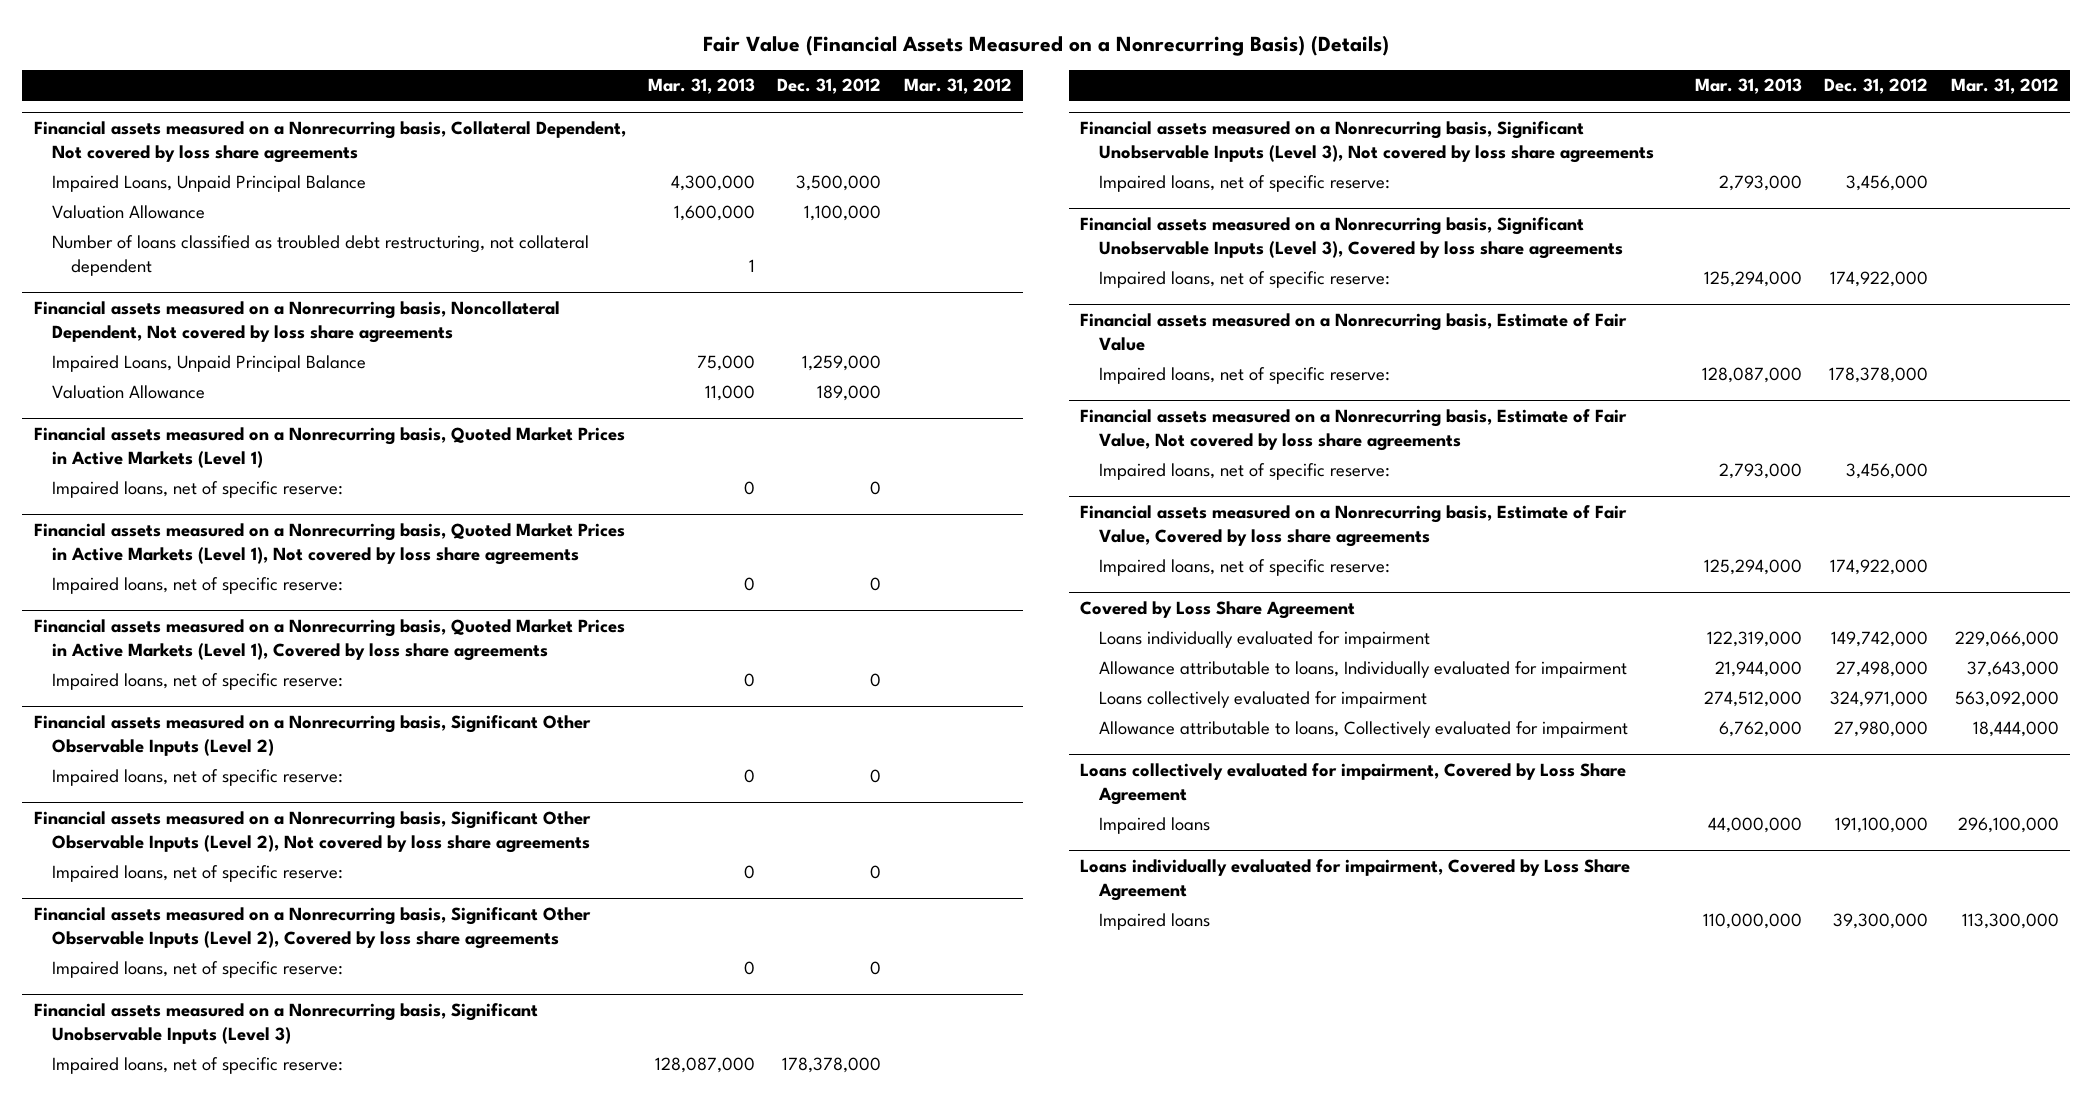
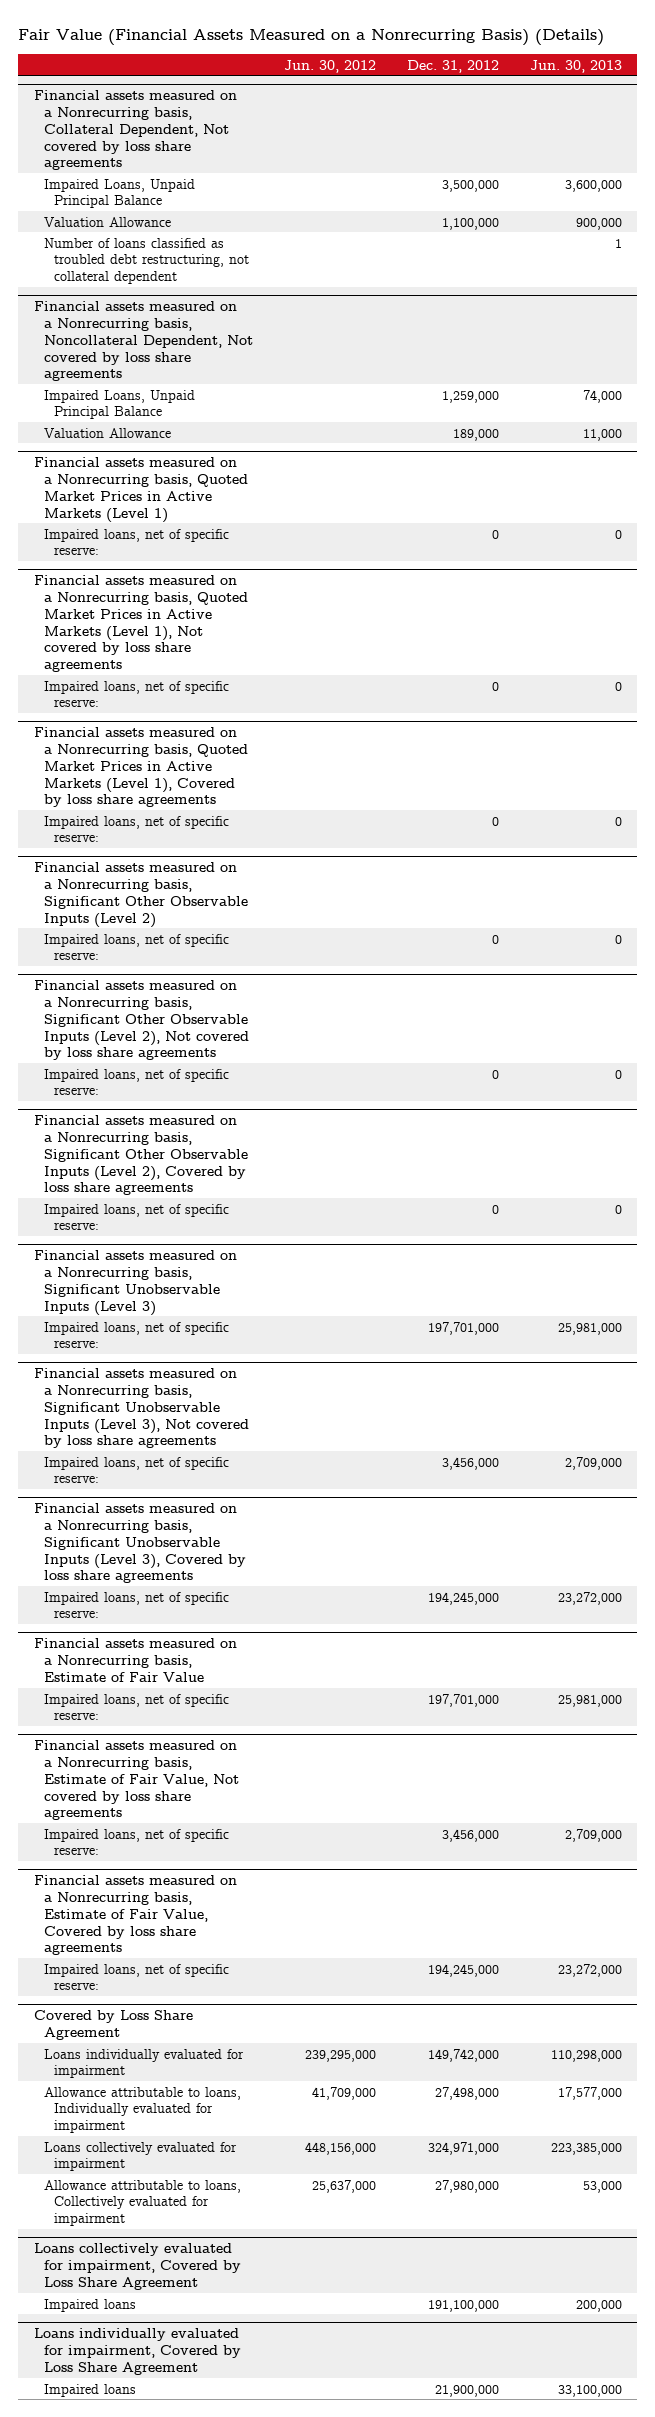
- | Mar. 31, 2013 | Dec. 31, 2012 | Mar. 31, 2012
+ | Jun. 30, 2012 | Dec. 31, 2012 | Jun. 30, 2013
@ Financial assets measured on a Nonrecurring basis, Significant Unobservable Inputs (Level 3)
- Impaired loans, net of specific reserve: | 128,087,000 | 178,378,000 |
+ Impaired loans, net of specific reserve: | | 197,701,000 | 25,981,000
@ Financial assets measured on a Nonrecurring basis, Significant Unobservable Inputs (Level 3), Covered by loss share agreements
- Impaired loans, net of specific reserve: | 125,294,000 | 174,922,000 |
+ Impaired loans, net of specific reserve: | | 194,245,000 | 23,272,000
@ Financial assets measured on a Nonrecurring basis, Estimate of Fair Value
- Impaired loans, net of specific reserve: | 128,087,000 | 178,378,000 |
+ Impaired loans, net of specific reserve: | | 197,701,000 | 25,981,000
@ Financial assets measured on a Nonrecurring basis, Estimate of Fair Value, Covered by loss share agreements
- Impaired loans, net of specific reserve: | 125,294,000 | 174,922,000 |
+ Impaired loans, net of specific reserve: | | 194,245,000 | 23,272,000
@ Loans individually evaluated for impairment, Covered by Loss Share Agreement
- Impaired loans | 110,000,000 | 39,300,000 | 113,300,000
+ Impaired loans | | 21,900,000 | 33,100,000

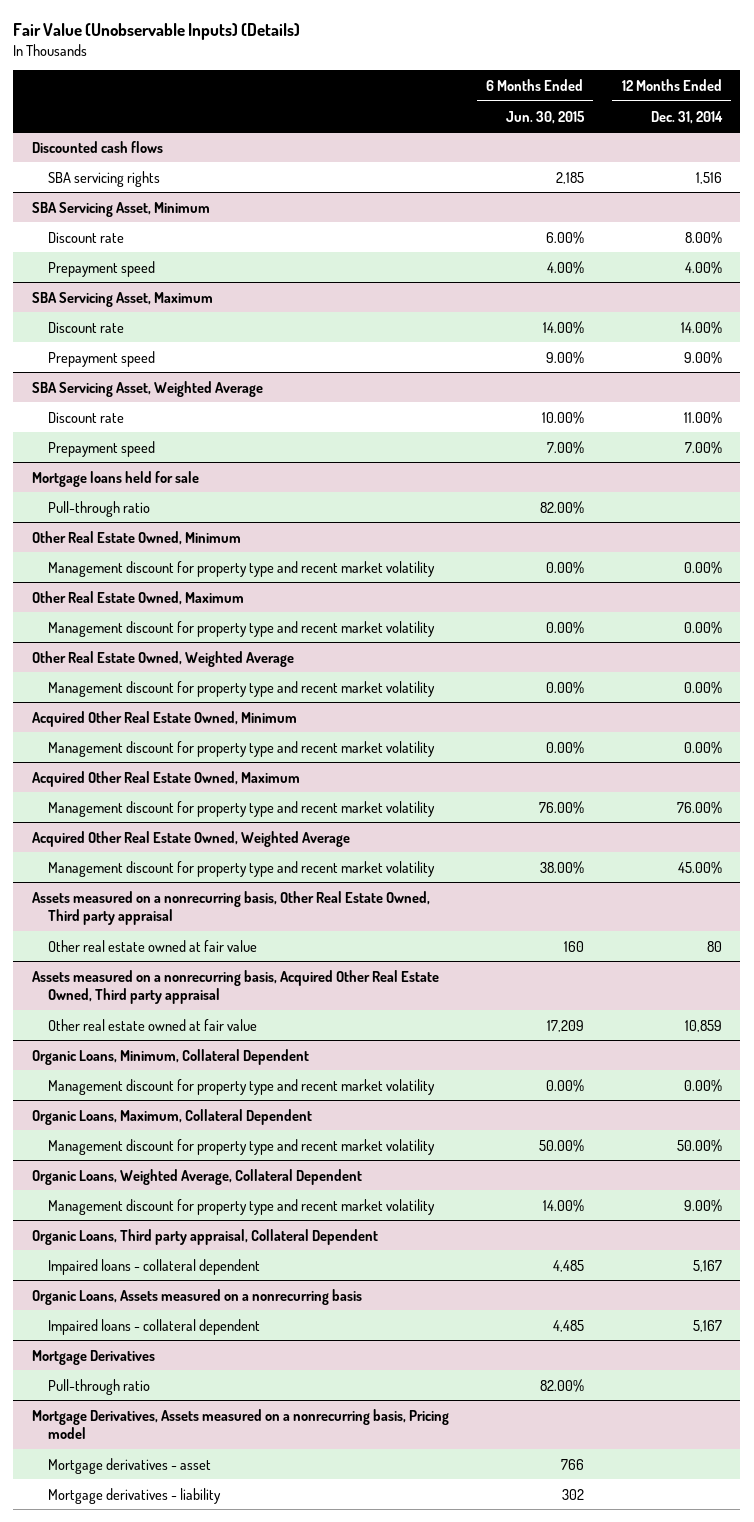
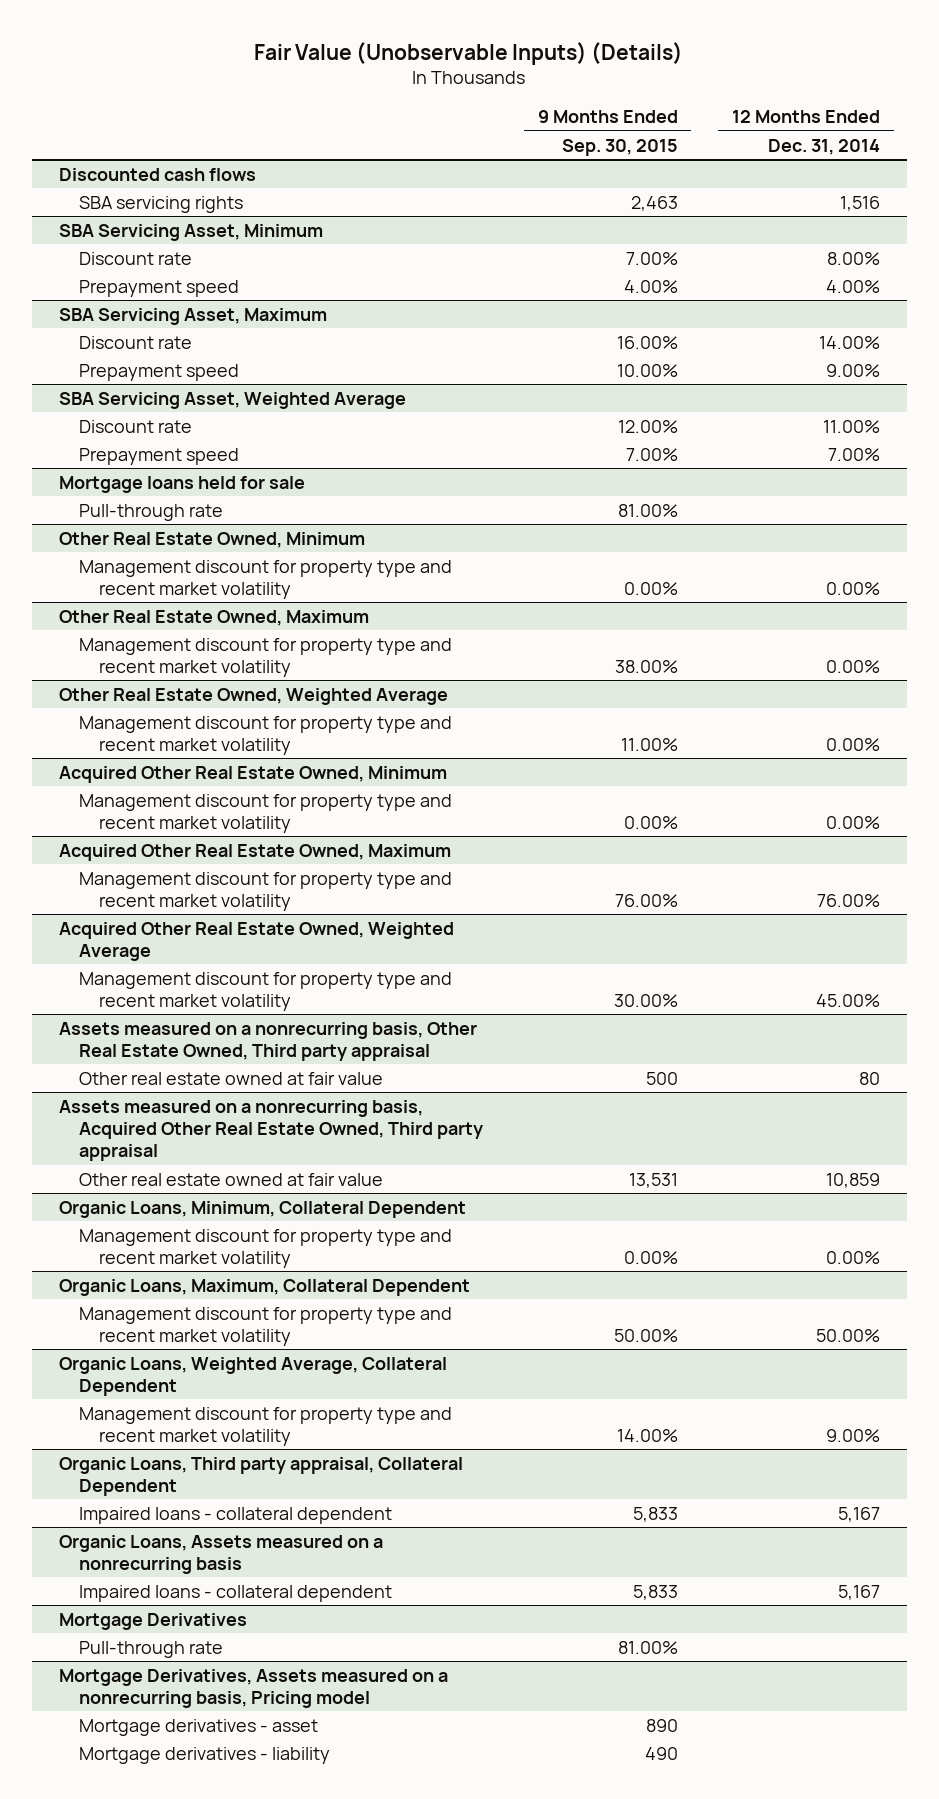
- | 6 Months Ended Jun. 30, 2015 | 12 Months Ended Dec. 31, 2014
+ | 9 Months Ended Sep. 30, 2015 | 12 Months Ended Dec. 31, 2014
@ Mortgage loans held for sale
- Pull-through ratio | 82.00% |
+ Pull-through rate | 81.00% |
@ Mortgage Derivatives
- Pull-through ratio | 82.00% |
+ Pull-through rate | 81.00% |

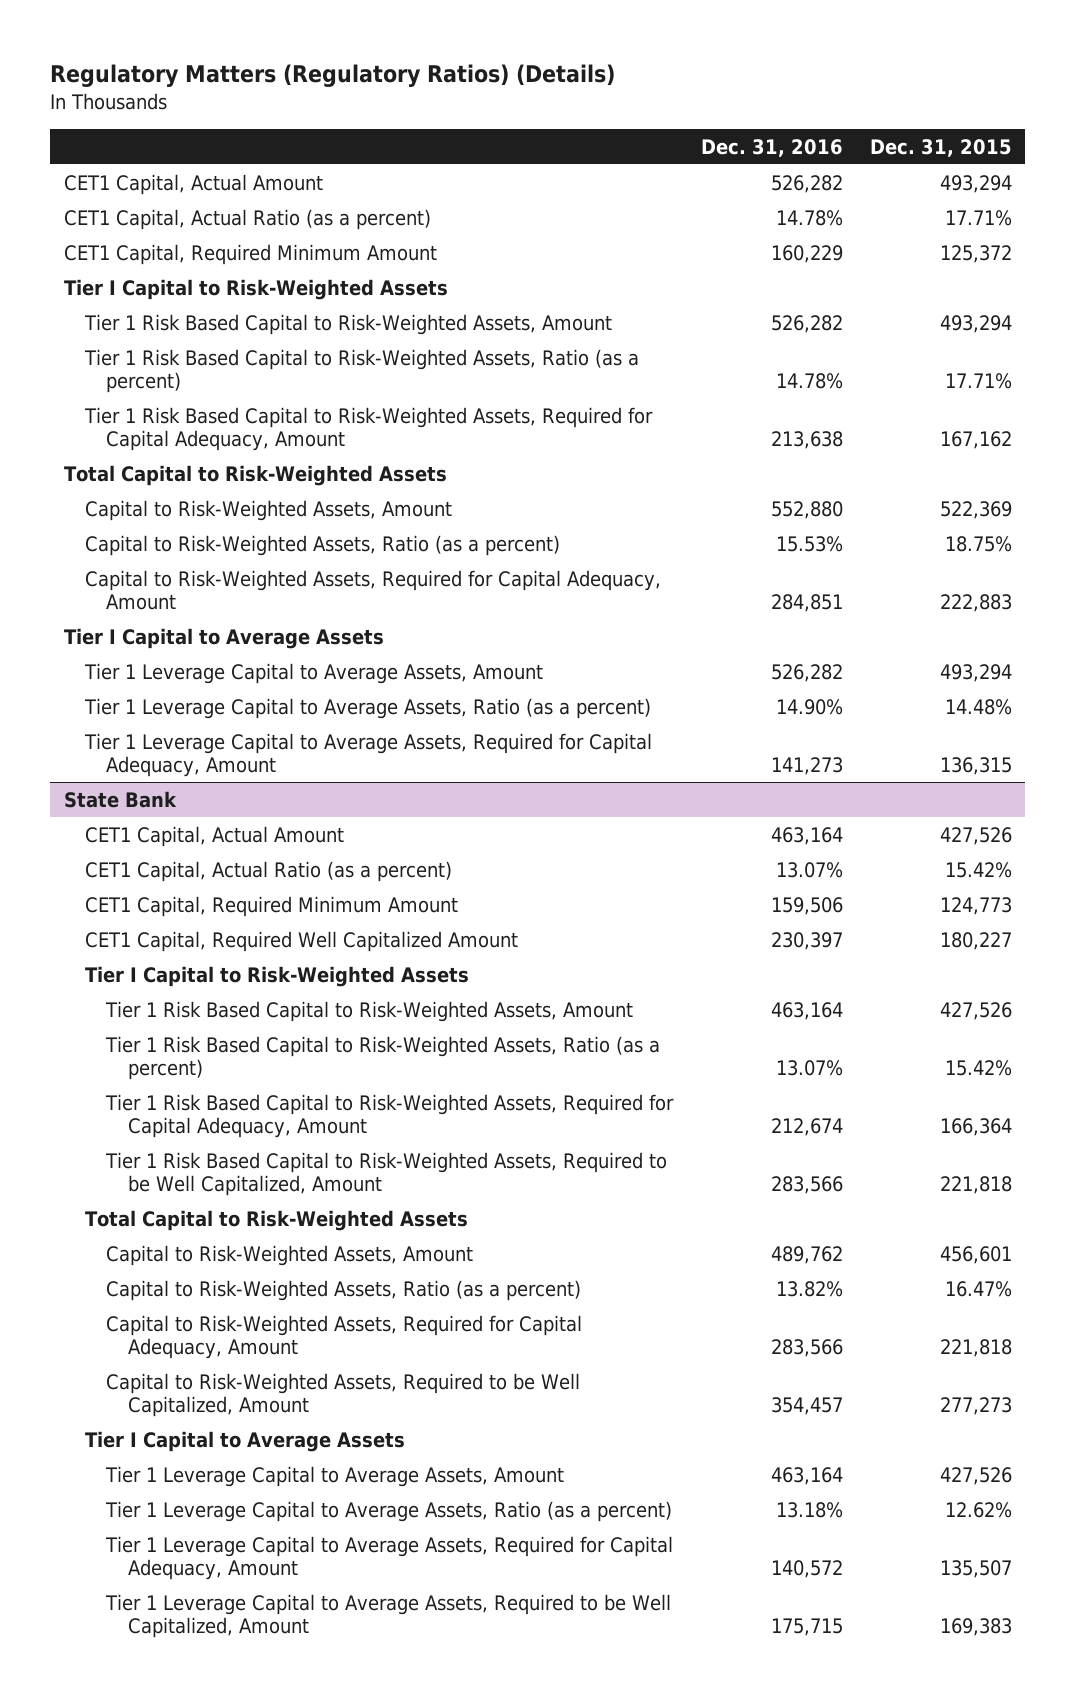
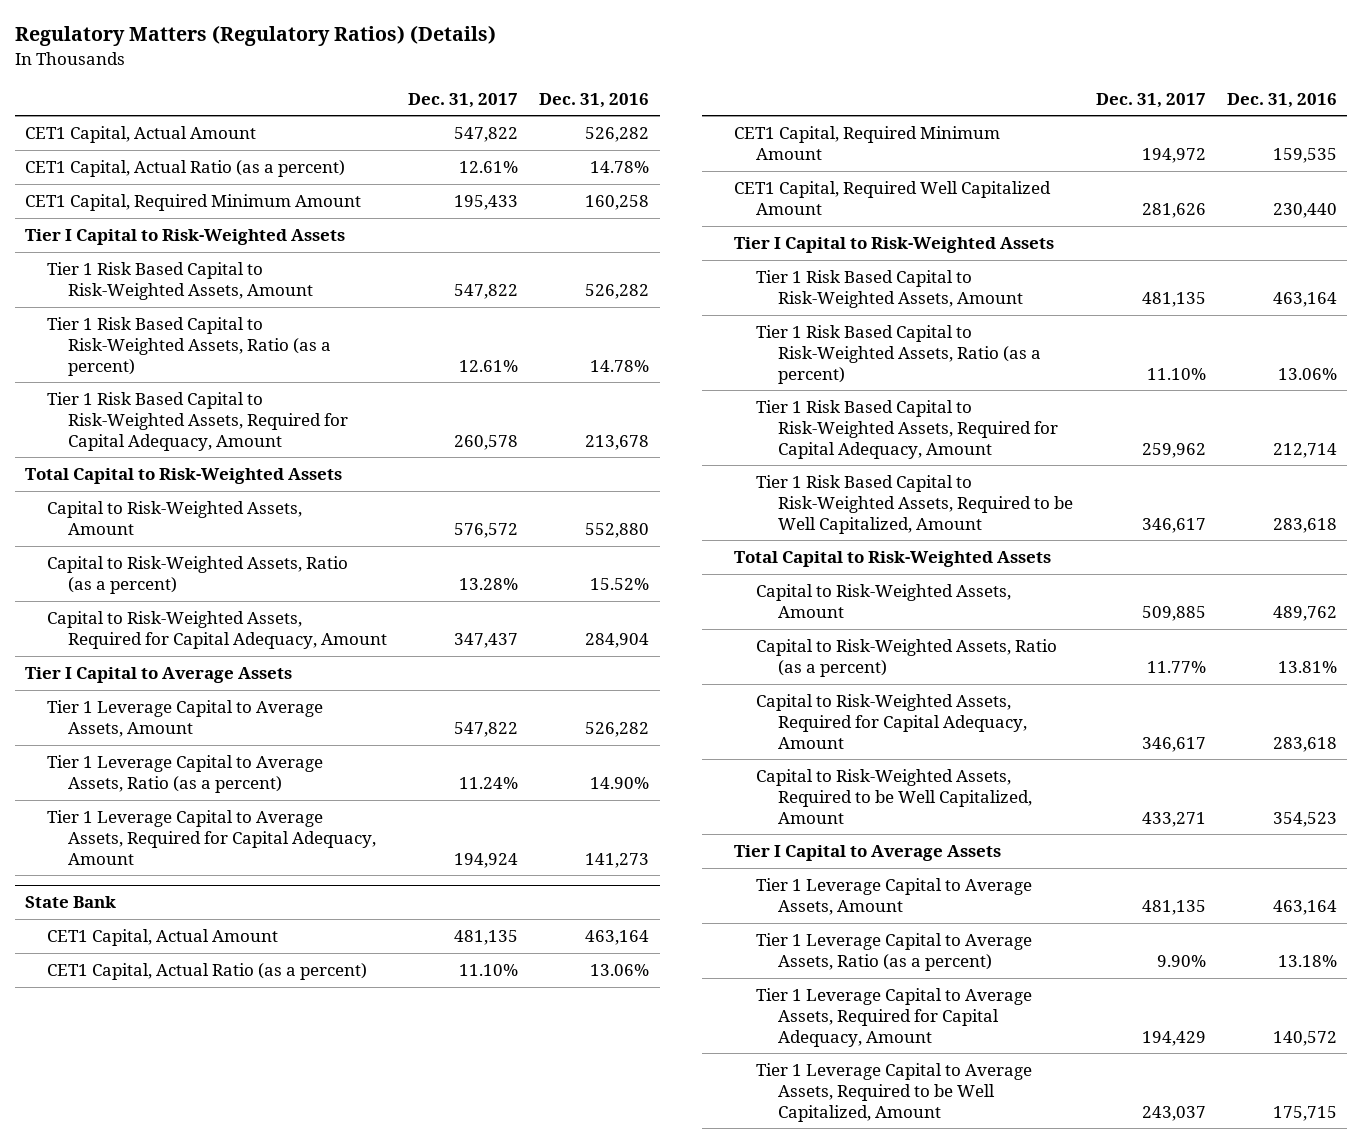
- | Dec. 31, 2016 | Dec. 31, 2015
+ | Dec. 31, 2017 | Dec. 31, 2016
- CET1 Capital, Required Minimum Amount | 160,229 | 125,372
+ CET1 Capital, Required Minimum Amount | 195,433 | 160,258
- Tier 1 Risk Based Capital to Risk-Weighted Assets, Required for Capital Adequacy, Amount | 213,638 | 167,162
+ Tier 1 Risk Based Capital to Risk-Weighted Assets, Required for Capital Adequacy, Amount | 260,578 | 213,678
- Capital to Risk-Weighted Assets, Ratio (as a percent) | 15.53% | 18.75%
- Capital to Risk-Weighted Assets, Required for Capital Adequacy, Amount | 284,851 | 222,883
+ Capital to Risk-Weighted Assets, Ratio (as a percent) | 13.28% | 15.52%
+ Capital to Risk-Weighted Assets, Required for Capital Adequacy, Amount | 347,437 | 284,904
@ State Bank
- CET1 Capital, Actual Ratio (as a percent) | 13.07% | 15.42%
- CET1 Capital, Required Minimum Amount | 159,506 | 124,773
- CET1 Capital, Required Well Capitalized Amount | 230,397 | 180,227
+ CET1 Capital, Actual Ratio (as a percent) | 11.10% | 13.06%
+ CET1 Capital, Required Minimum Amount | 194,972 | 159,535
+ CET1 Capital, Required Well Capitalized Amount | 281,626 | 230,440
- Tier 1 Risk Based Capital to Risk-Weighted Assets, Ratio (as a percent) | 13.07% | 15.42%
- Tier 1 Risk Based Capital to Risk-Weighted Assets, Required for Capital Adequacy, Amount | 212,674 | 166,364
- Tier 1 Risk Based Capital to Risk-Weighted Assets, Required to be Well Capitalized, Amount | 283,566 | 221,818
+ Tier 1 Risk Based Capital to Risk-Weighted Assets, Ratio (as a percent) | 11.10% | 13.06%
+ Tier 1 Risk Based Capital to Risk-Weighted Assets, Required for Capital Adequacy, Amount | 259,962 | 212,714
+ Tier 1 Risk Based Capital to Risk-Weighted Assets, Required to be Well Capitalized, Amount | 346,617 | 283,618
- Capital to Risk-Weighted Assets, Ratio (as a percent) | 13.82% | 16.47%
- Capital to Risk-Weighted Assets, Required for Capital Adequacy, Amount | 283,566 | 221,818
- Capital to Risk-Weighted Assets, Required to be Well Capitalized, Amount | 354,457 | 277,273
+ Capital to Risk-Weighted Assets, Ratio (as a percent) | 11.77% | 13.81%
+ Capital to Risk-Weighted Assets, Required for Capital Adequacy, Amount | 346,617 | 283,618
+ Capital to Risk-Weighted Assets, Required to be Well Capitalized, Amount | 433,271 | 354,523

